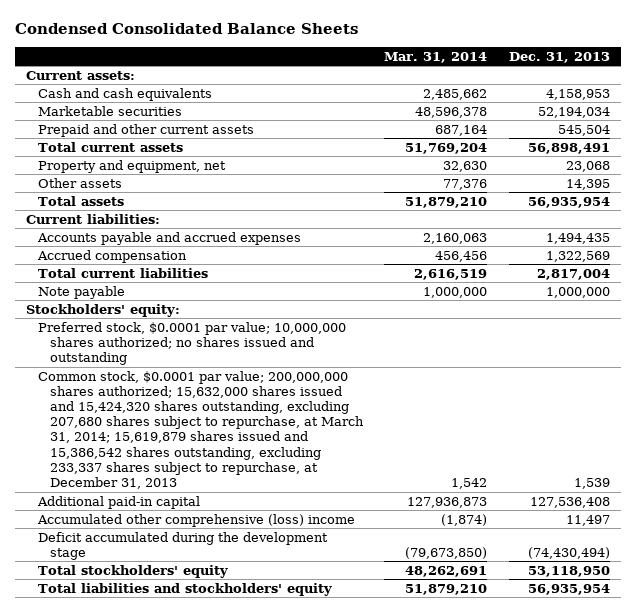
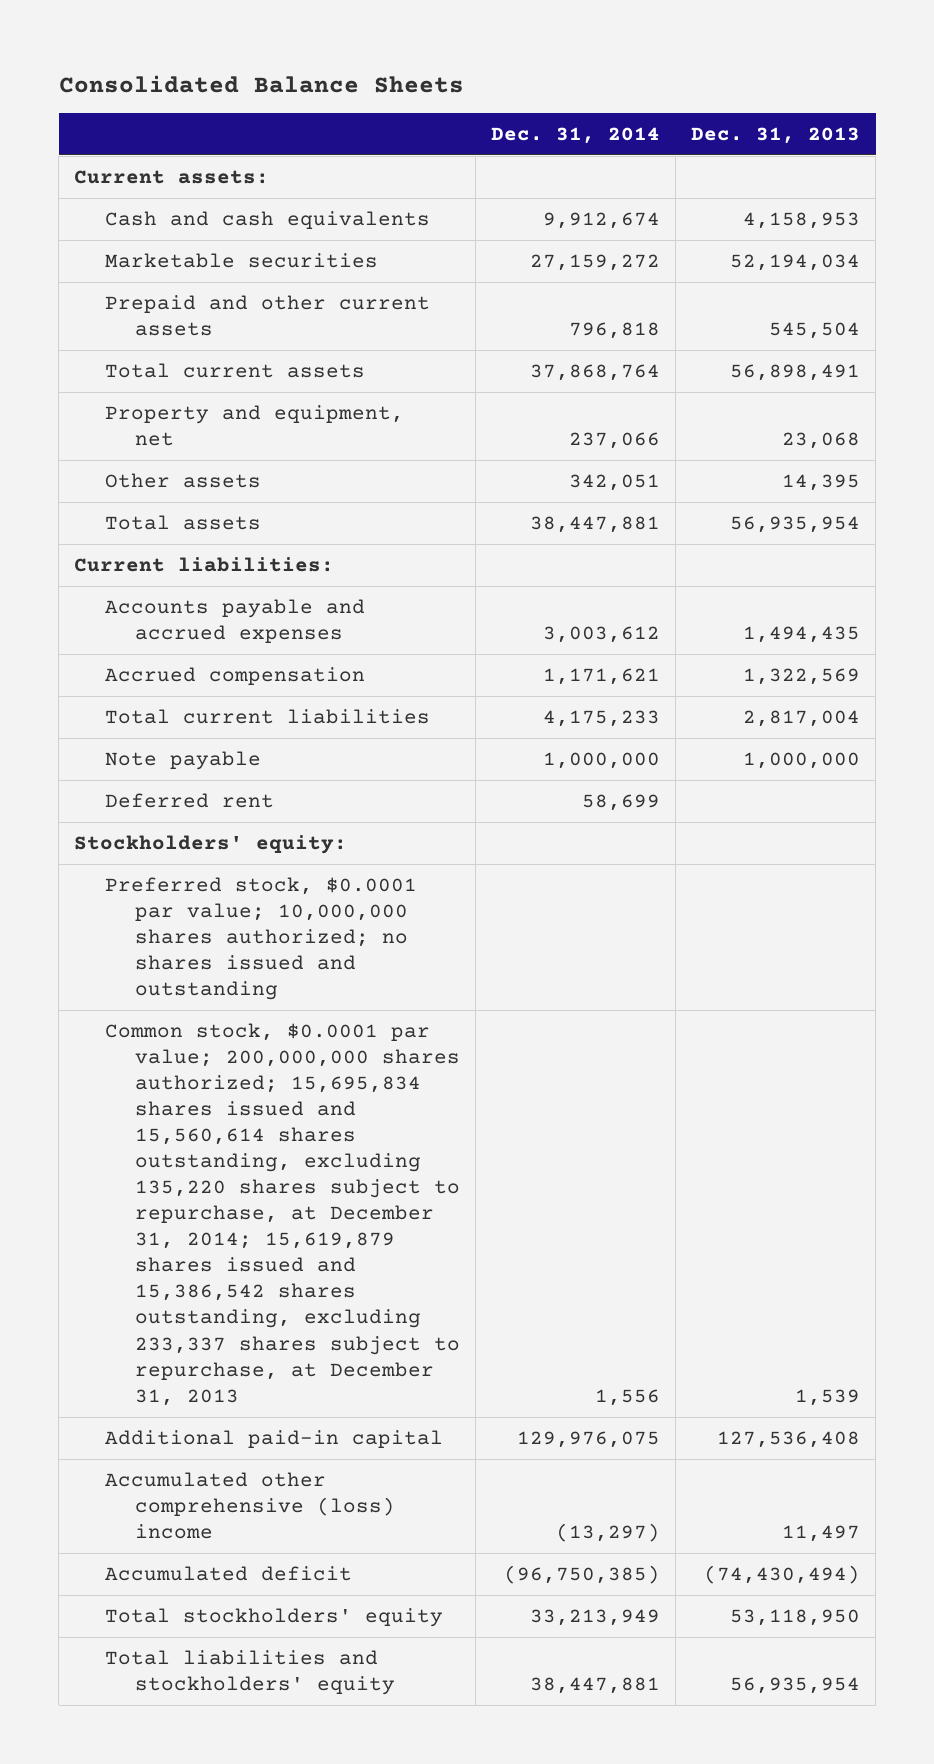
- Condensed Consolidated Balance Sheets
+ Consolidated Balance Sheets
- | Mar. 31, 2014 | Dec. 31, 2013
+ | Dec. 31, 2014 | Dec. 31, 2013
+ Deferred rent | 58,699 |
- Common stock, $0.0001 par value; 200,000,000 shares authorized; 15,632,000 shares issued and 15,424,320 shares outstanding, excluding 207,680 shares subject to repurchase, at March 31, 2014; 15,619,879 shares issued and 15,386,542 shares outstanding, excluding 233,337 shares subject to repurchase, at December 31, 2013 | 1,542 | 1,539
+ Common stock, $0.0001 par value; 200,000,000 shares authorized; 15,695,834 shares issued and 15,560,614 shares outstanding, excluding 135,220 shares subject to repurchase, at December 31, 2014; 15,619,879 shares issued and 15,386,542 shares outstanding, excluding 233,337 shares subject to repurchase, at December 31, 2013 | 1,556 | 1,539
- Deficit accumulated during the development stage | (79,673,850) | (74,430,494)
+ Accumulated deficit | (96,750,385) | (74,430,494)

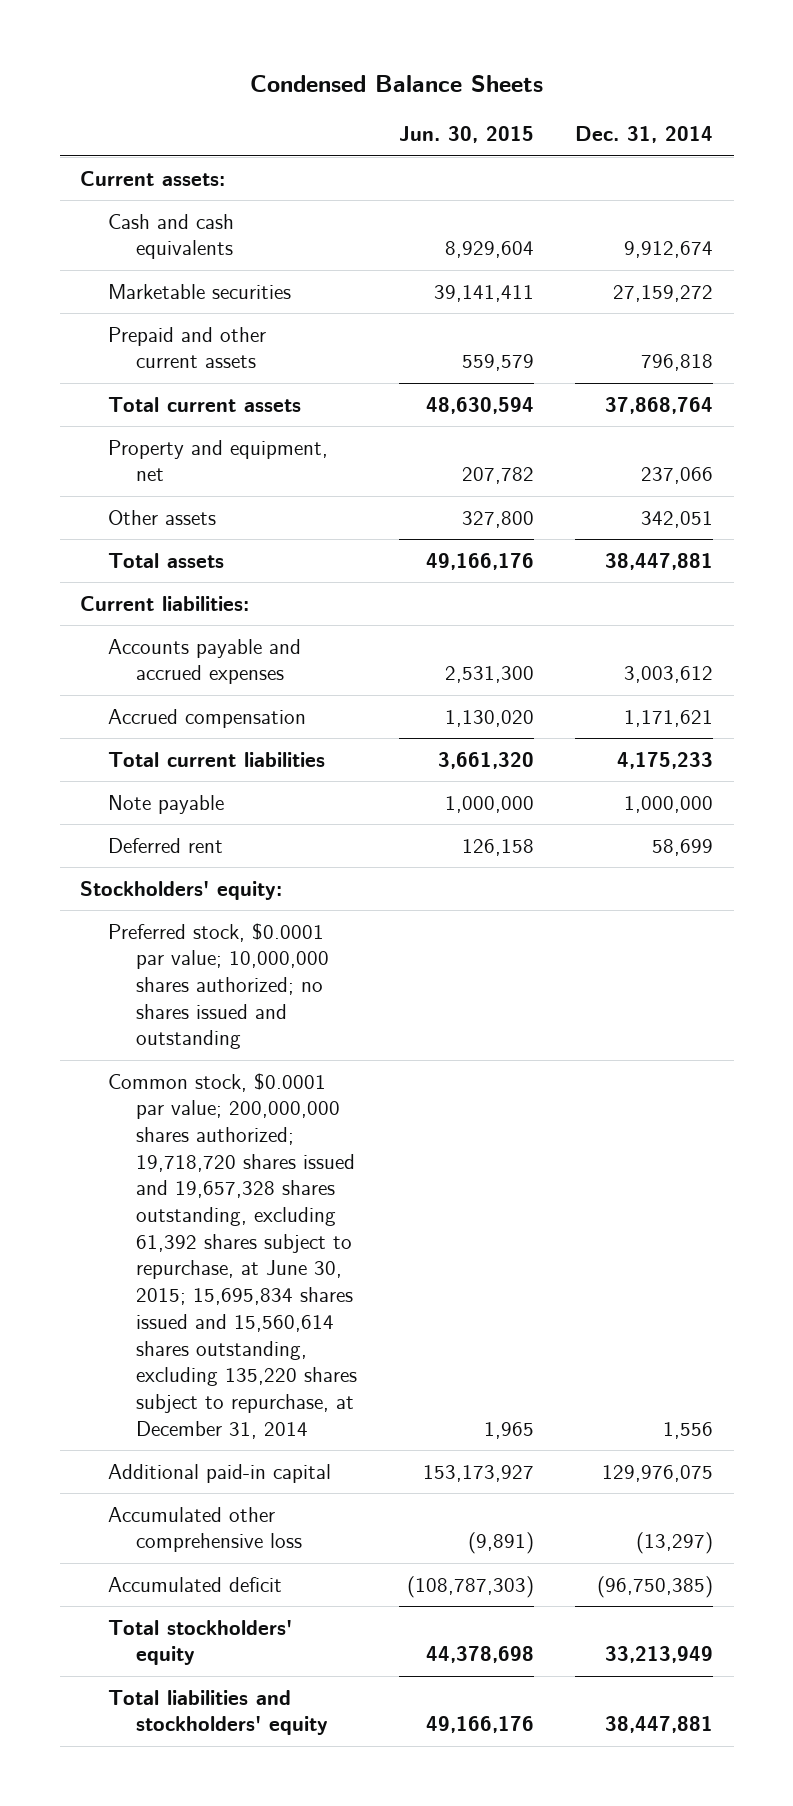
- Consolidated Balance Sheets
+ Condensed Balance Sheets
- | Dec. 31, 2014 | Dec. 31, 2013
+ | Jun. 30, 2015 | Dec. 31, 2014
- Common stock, $0.0001 par value; 200,000,000 shares authorized; 15,695,834 shares issued and 15,560,614 shares outstanding, excluding 135,220 shares subject to repurchase, at December 31, 2014; 15,619,879 shares issued and 15,386,542 shares outstanding, excluding 233,337 shares subject to repurchase, at December 31, 2013 | 1,556 | 1,539
+ Common stock, $0.0001 par value; 200,000,000 shares authorized; 19,718,720 shares issued and 19,657,328 shares outstanding, excluding 61,392 shares subject to repurchase, at June 30, 2015; 15,695,834 shares issued and 15,560,614 shares outstanding, excluding 135,220 shares subject to repurchase, at December 31, 2014 | 1,965 | 1,556
- Accumulated other comprehensive (loss) income | (13,297) | 11,497
+ Accumulated other comprehensive loss | (9,891) | (13,297)

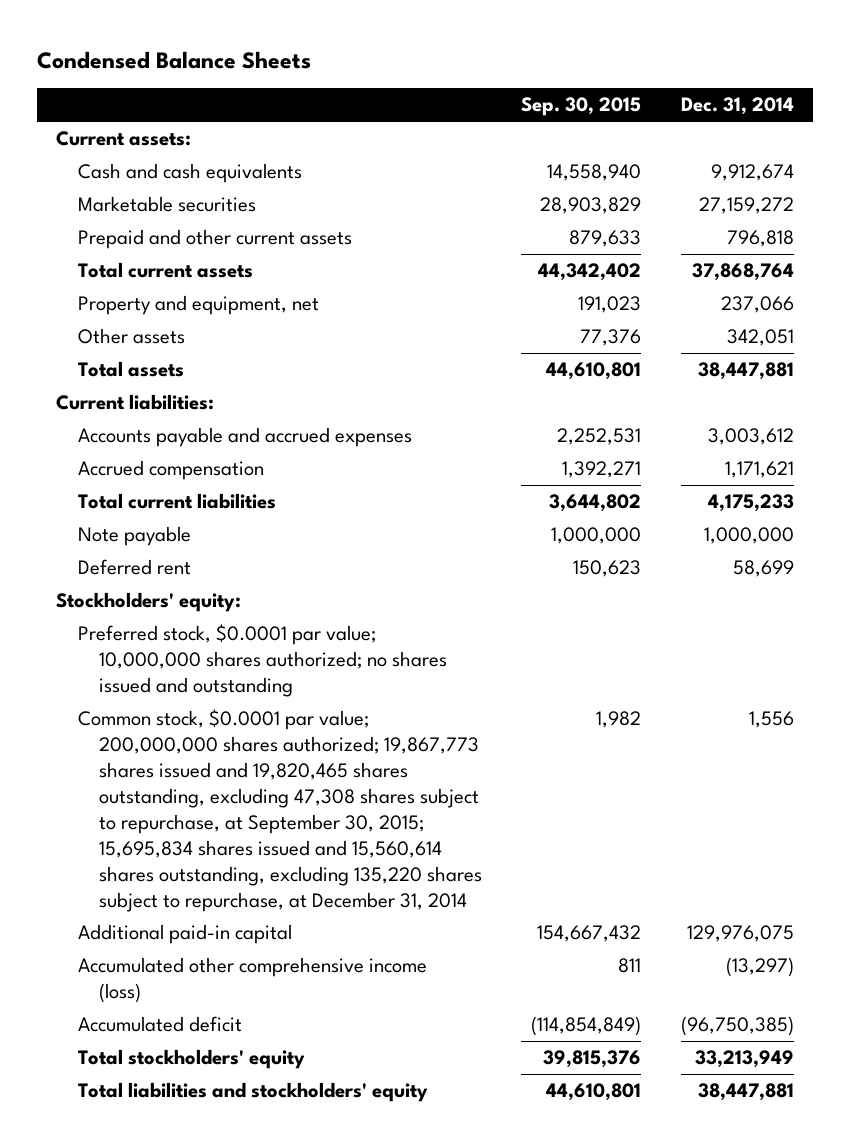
- | Jun. 30, 2015 | Dec. 31, 2014
+ | Sep. 30, 2015 | Dec. 31, 2014
- Common stock, $0.0001 par value; 200,000,000 shares authorized; 19,718,720 shares issued and 19,657,328 shares outstanding, excluding 61,392 shares subject to repurchase, at June 30, 2015; 15,695,834 shares issued and 15,560,614 shares outstanding, excluding 135,220 shares subject to repurchase, at December 31, 2014 | 1,965 | 1,556
+ Common stock, $0.0001 par value; 200,000,000 shares authorized; 19,867,773 shares issued and 19,820,465 shares outstanding, excluding 47,308 shares subject to repurchase, at September 30, 2015; 15,695,834 shares issued and 15,560,614 shares outstanding, excluding 135,220 shares subject to repurchase, at December 31, 2014 | 1,982 | 1,556
- Accumulated other comprehensive loss | (9,891) | (13,297)
+ Accumulated other comprehensive income (loss) | 811 | (13,297)

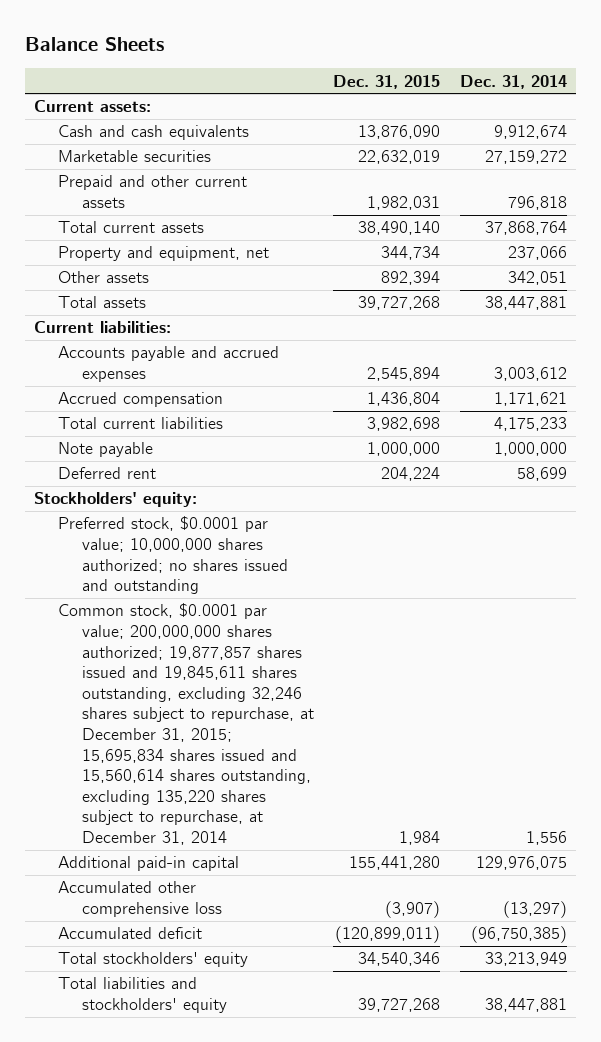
- Condensed Balance Sheets
+ Balance Sheets
- | Sep. 30, 2015 | Dec. 31, 2014
+ | Dec. 31, 2015 | Dec. 31, 2014
- Common stock, $0.0001 par value; 200,000,000 shares authorized; 19,867,773 shares issued and 19,820,465 shares outstanding, excluding 47,308 shares subject to repurchase, at September 30, 2015; 15,695,834 shares issued and 15,560,614 shares outstanding, excluding 135,220 shares subject to repurchase, at December 31, 2014 | 1,982 | 1,556
+ Common stock, $0.0001 par value; 200,000,000 shares authorized; 19,877,857 shares issued and 19,845,611 shares outstanding, excluding 32,246 shares subject to repurchase, at December 31, 2015; 15,695,834 shares issued and 15,560,614 shares outstanding, excluding 135,220 shares subject to repurchase, at December 31, 2014 | 1,984 | 1,556
- Accumulated other comprehensive income (loss) | 811 | (13,297)
+ Accumulated other comprehensive loss | (3,907) | (13,297)

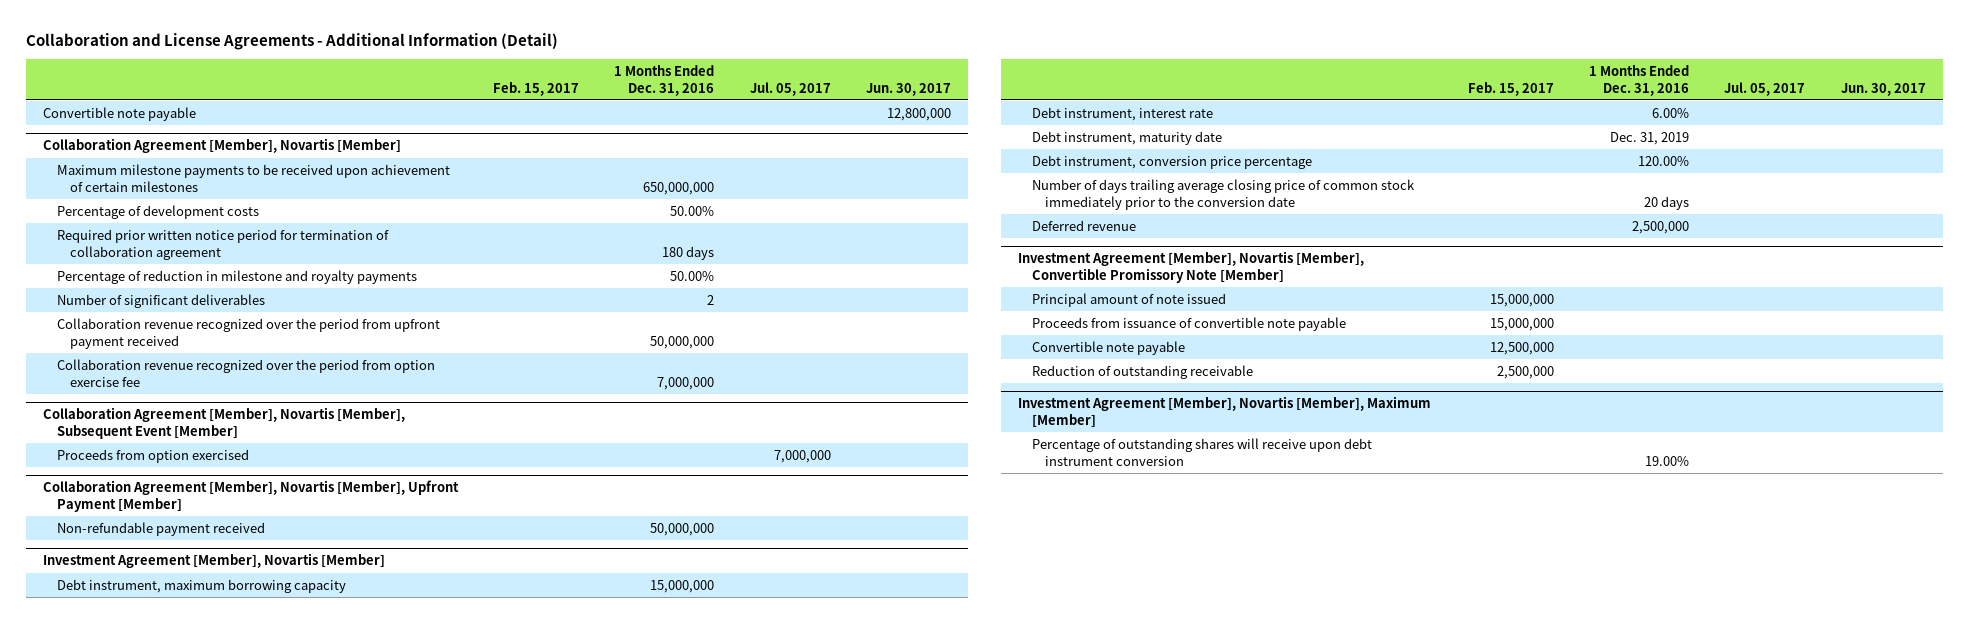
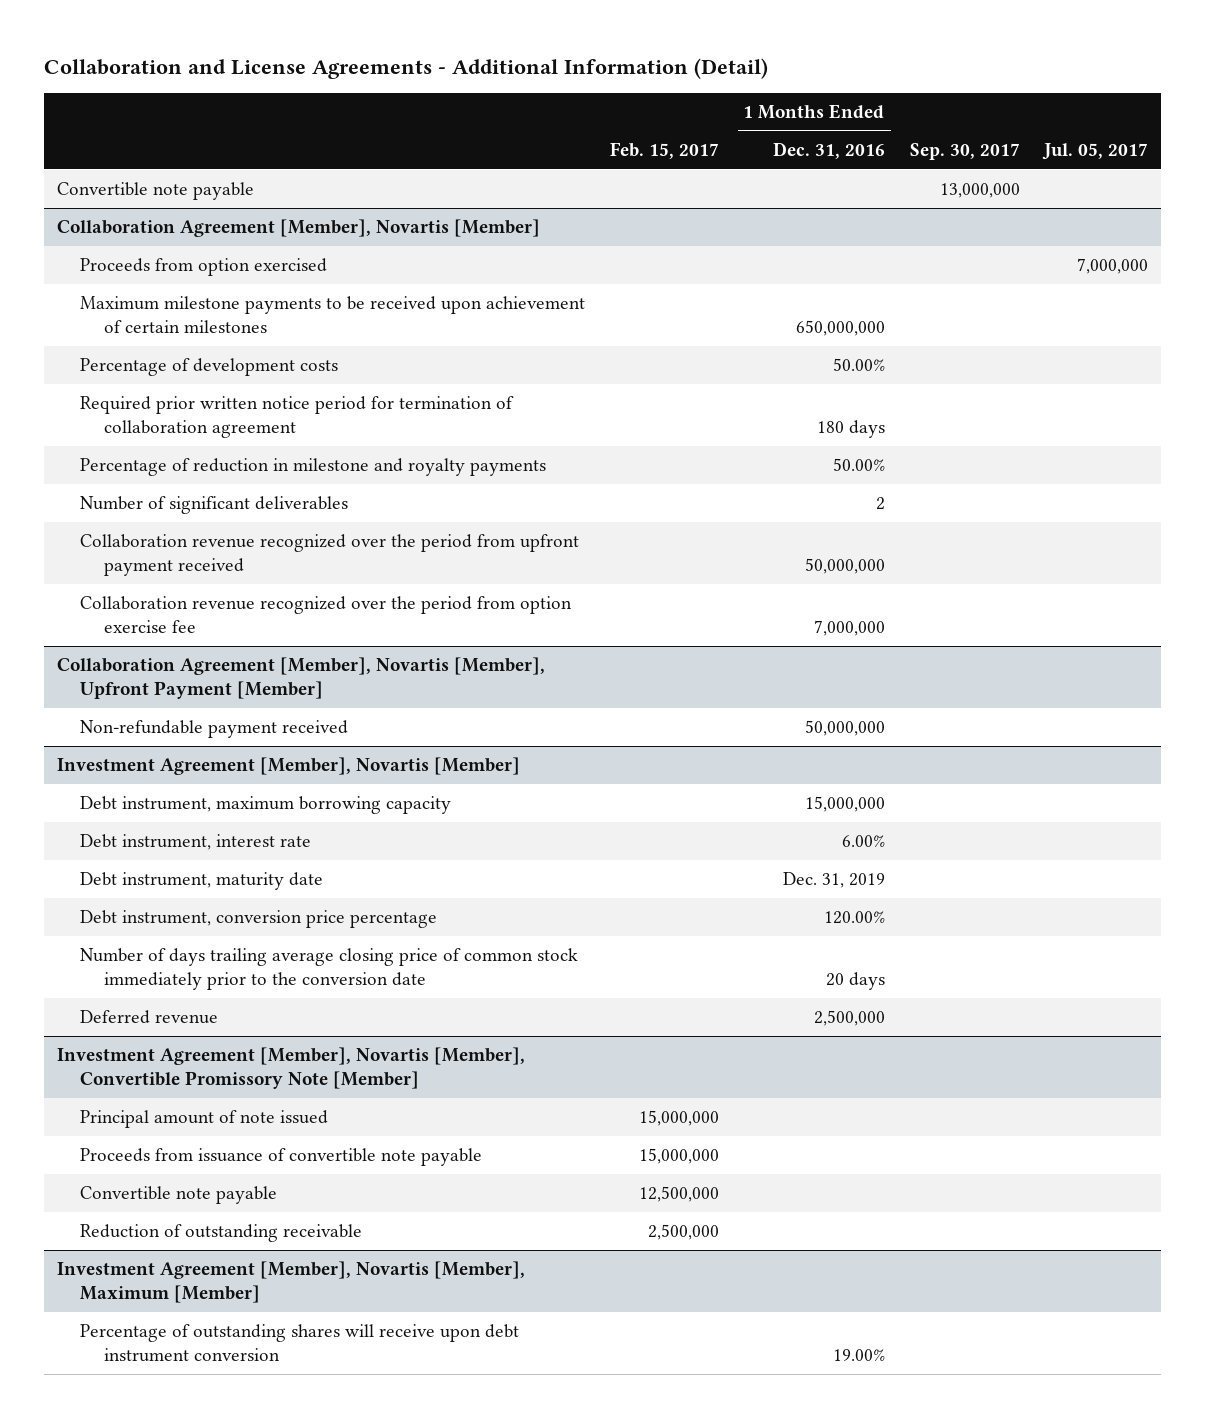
- | Feb. 15, 2017 | 1 Months Ended Dec. 31, 2016 | Jul. 05, 2017 | Jun. 30, 2017
+ | Feb. 15, 2017 | 1 Months Ended Dec. 31, 2016 | Sep. 30, 2017 | Jul. 05, 2017
@ Collaboration Agreement [Member], Novartis [Member]
+ Proceeds from option exercised | | | | 7,000,000
- Collaboration Agreement [Member], Novartis [Member], Subsequent Event [Member]
- Proceeds from option exercised | | | 7,000,000 |

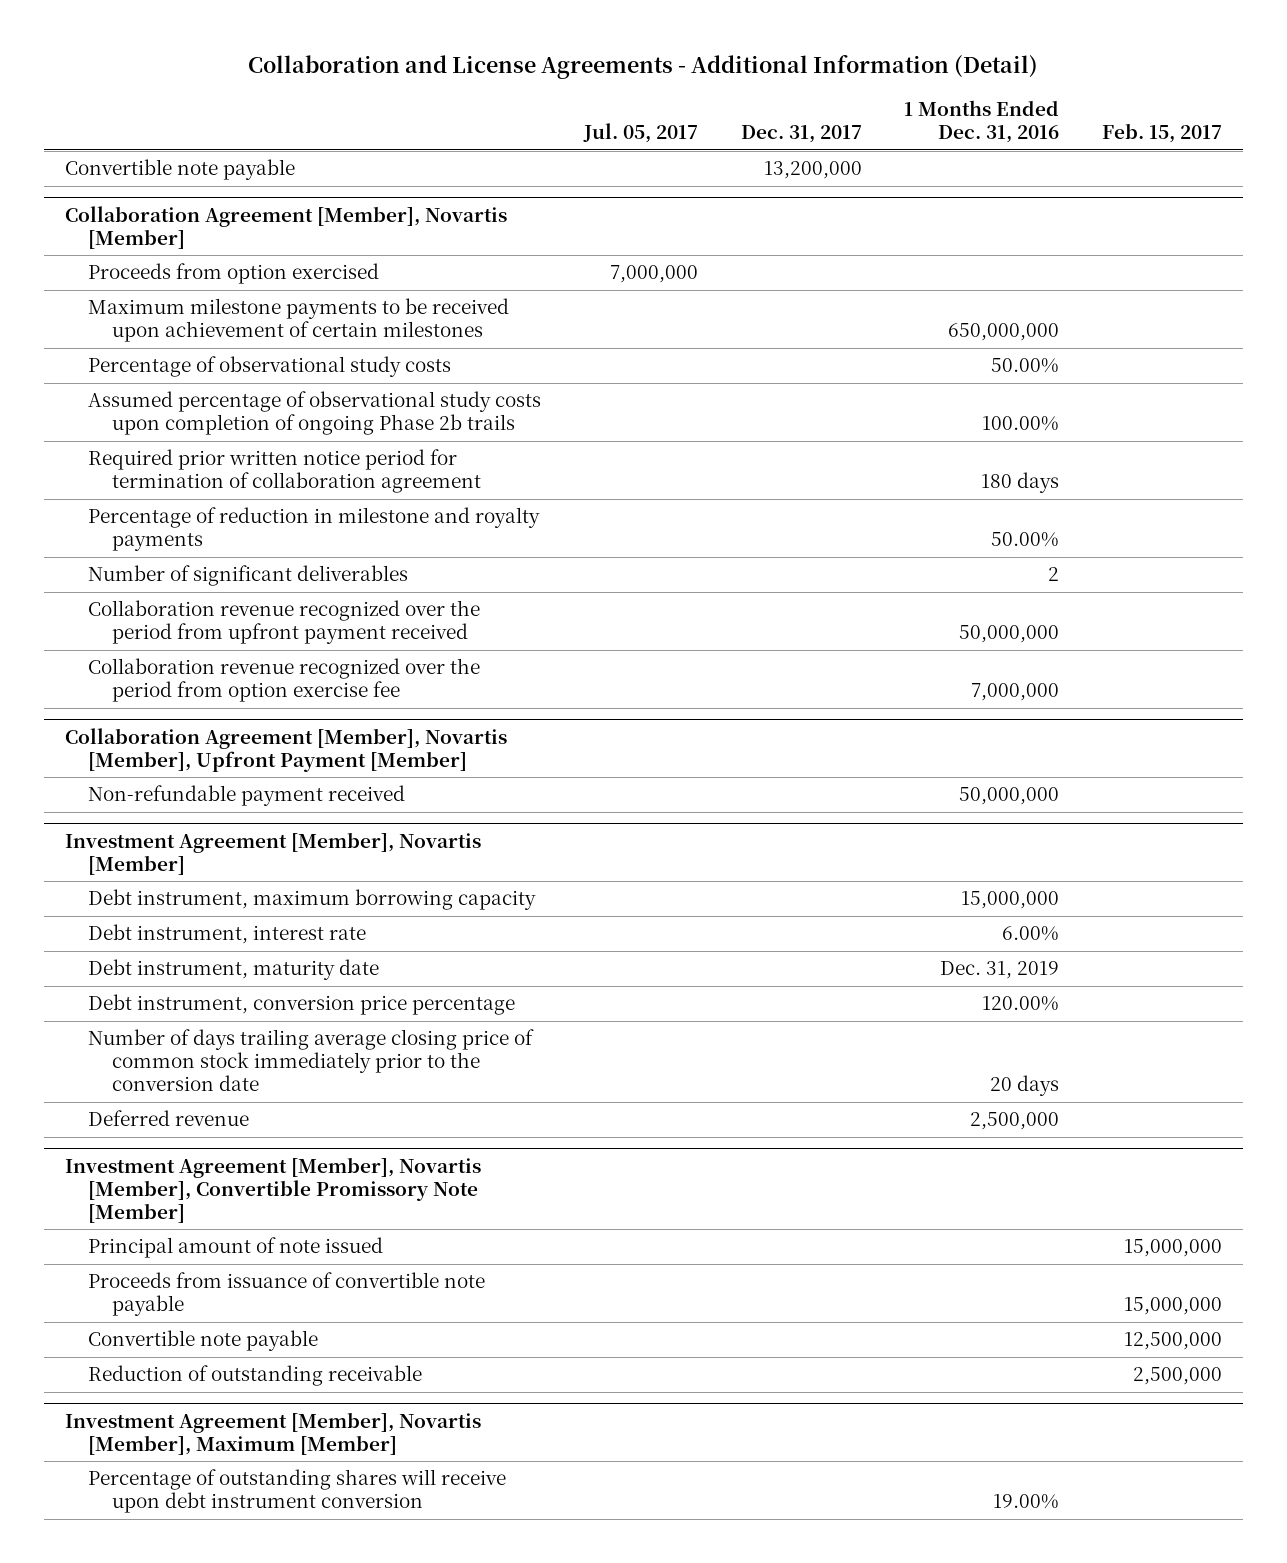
- | Feb. 15, 2017 | 1 Months Ended Dec. 31, 2016 | Sep. 30, 2017 | Jul. 05, 2017
+ | Jul. 05, 2017 | Dec. 31, 2017 | 1 Months Ended Dec. 31, 2016 | Feb. 15, 2017
@ Collaboration Agreement [Member], Novartis [Member]
- Percentage of development costs | | 50.00% | |
+ Percentage of observational study costs | | | 50.00% |
+ Assumed percentage of observational study costs upon completion of ongoing Phase 2b trails | | | 100.00% |

